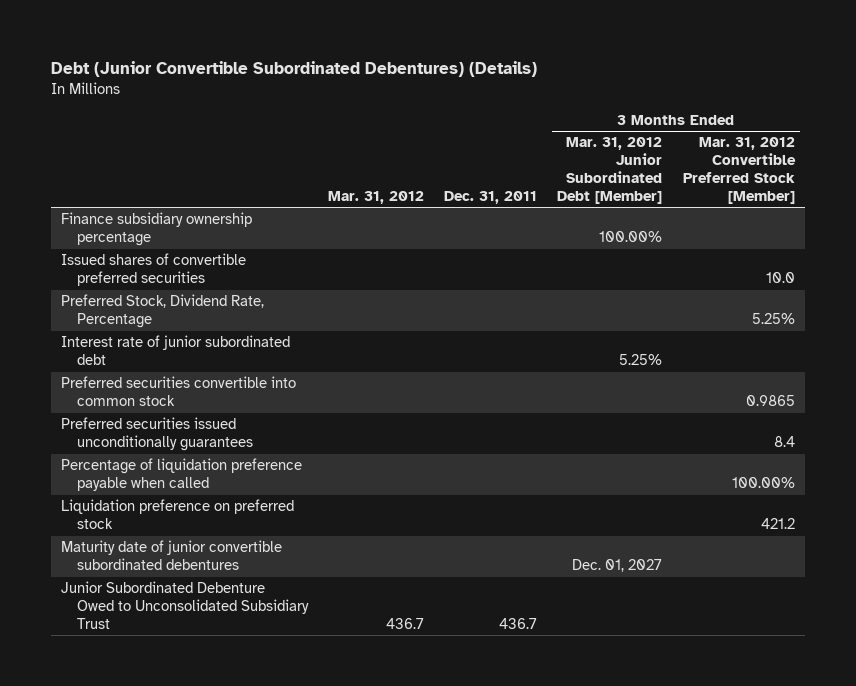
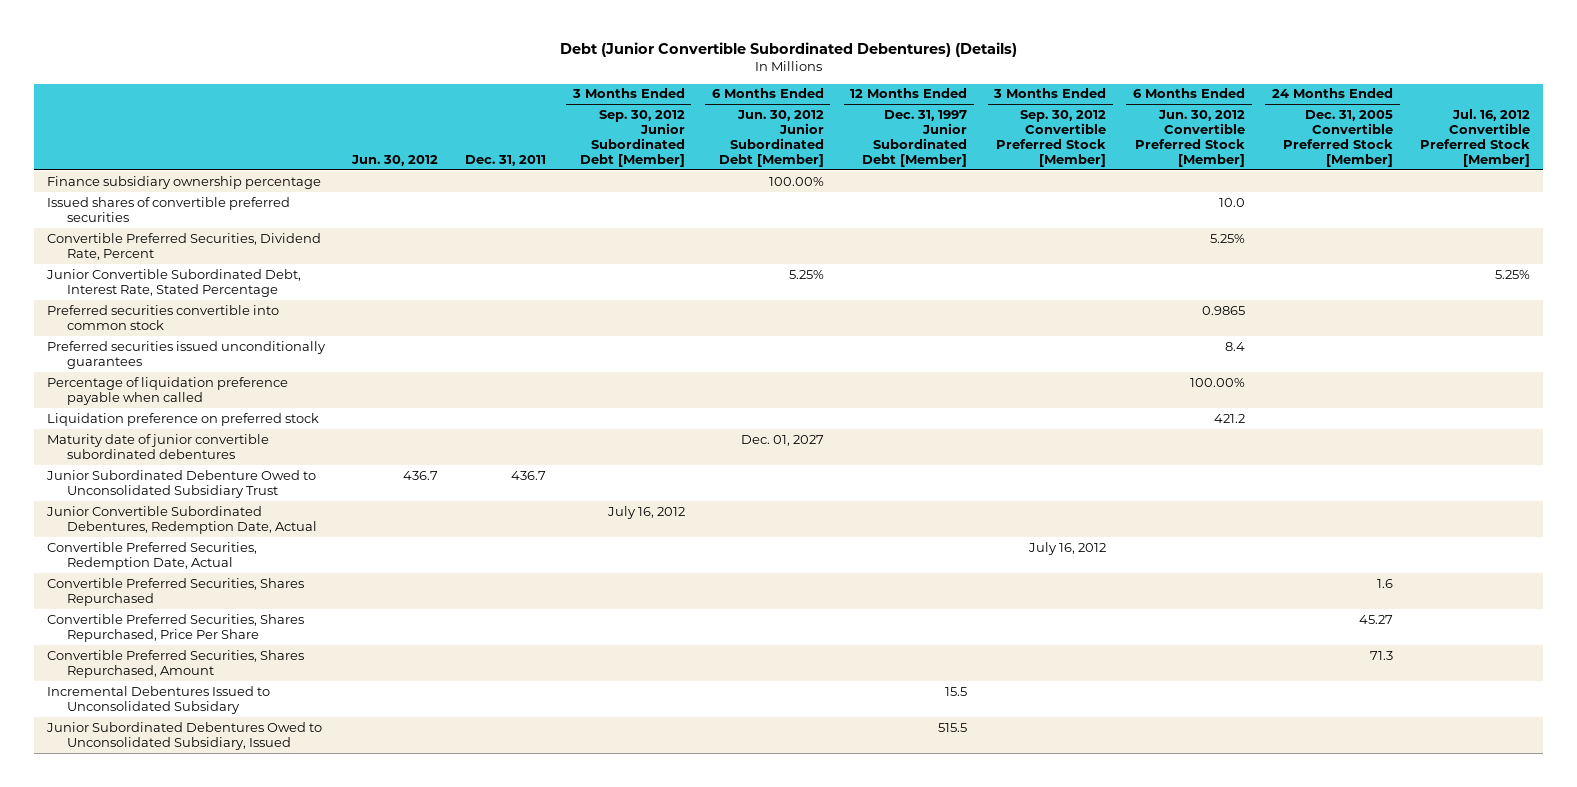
- | Mar. 31, 2012 | Dec. 31, 2011 | 3 Months Ended Mar. 31, 2012 Junior Subordinated Debt [Member] | 3 Months Ended Mar. 31, 2012 Convertible Preferred Stock [Member]
+ | Jun. 30, 2012 | Dec. 31, 2011 | 3 Months Ended Sep. 30, 2012 Junior Subordinated Debt [Member] | 6 Months Ended Jun. 30, 2012 Junior Subordinated Debt [Member] | 12 Months Ended Dec. 31, 1997 Junior Subordinated Debt [Member] | 3 Months Ended Sep. 30, 2012 Convertible Preferred Stock [Member] | 6 Months Ended Jun. 30, 2012 Convertible Preferred Stock [Member] | 24 Months Ended Dec. 31, 2005 Convertible Preferred Stock [Member] | Jul. 16, 2012 Convertible Preferred Stock [Member]
- Preferred Stock, Dividend Rate, Percentage | | | | 5.25%
- Interest rate of junior subordinated debt | | | 5.25% |
+ Convertible Preferred Securities, Dividend Rate, Percent | | | | | | | 5.25% | |
+ Junior Convertible Subordinated Debt, Interest Rate, Stated Percentage | | | | 5.25% | | | | | 5.25%
+ Junior Convertible Subordinated Debentures, Redemption Date, Actual | | | July 16, 2012 | | | | | |
+ Convertible Preferred Securities, Redemption Date, Actual | | | | | | July 16, 2012 | | |
+ Convertible Preferred Securities, Shares Repurchased | | | | | | | | 1.6 |
+ Convertible Preferred Securities, Shares Repurchased, Price Per Share | | | | | | | | 45.27 |
+ Convertible Preferred Securities, Shares Repurchased, Amount | | | | | | | | 71.3 |
+ Incremental Debentures Issued to Unconsolidated Subsidary | | | | | 15.5 | | | |
+ Junior Subordinated Debentures Owed to Unconsolidated Subsidiary, Issued | | | | | 515.5 | | | |

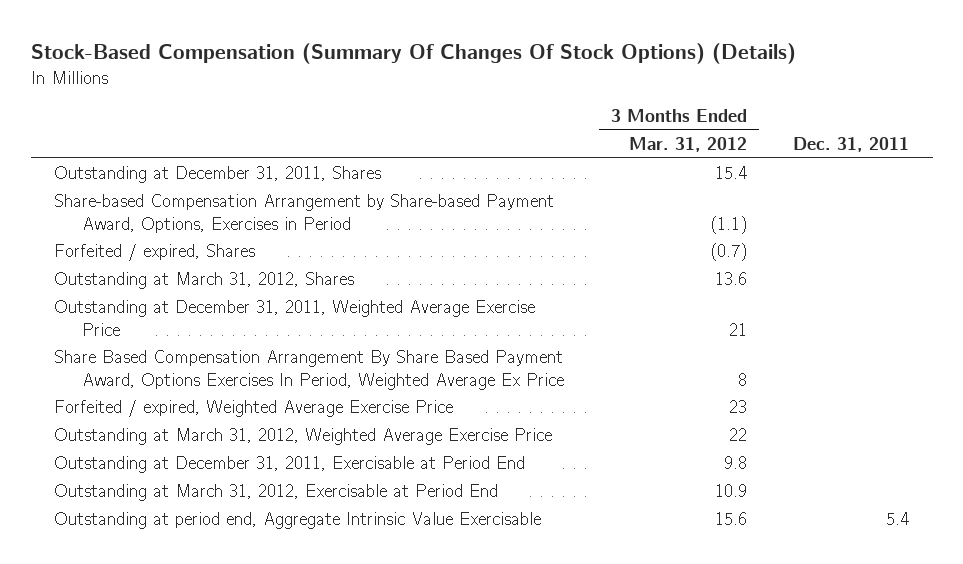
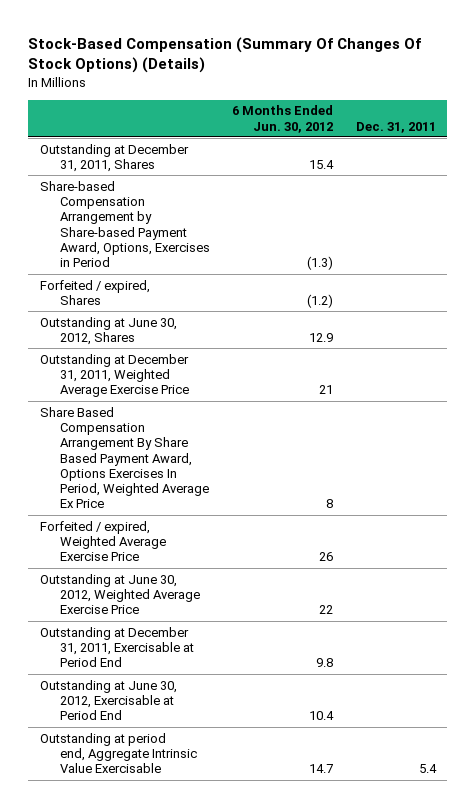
- | 3 Months Ended Mar. 31, 2012 | Dec. 31, 2011
+ | 6 Months Ended Jun. 30, 2012 | Dec. 31, 2011
- Outstanding at March 31, 2012, Shares | 13.6 |
+ Outstanding at June 30, 2012, Shares | 12.9 |
- Outstanding at March 31, 2012, Weighted Average Exercise Price | 22 |
+ Outstanding at June 30, 2012, Weighted Average Exercise Price | 22 |
- Outstanding at March 31, 2012, Exercisable at Period End | 10.9 |
+ Outstanding at June 30, 2012, Exercisable at Period End | 10.4 |

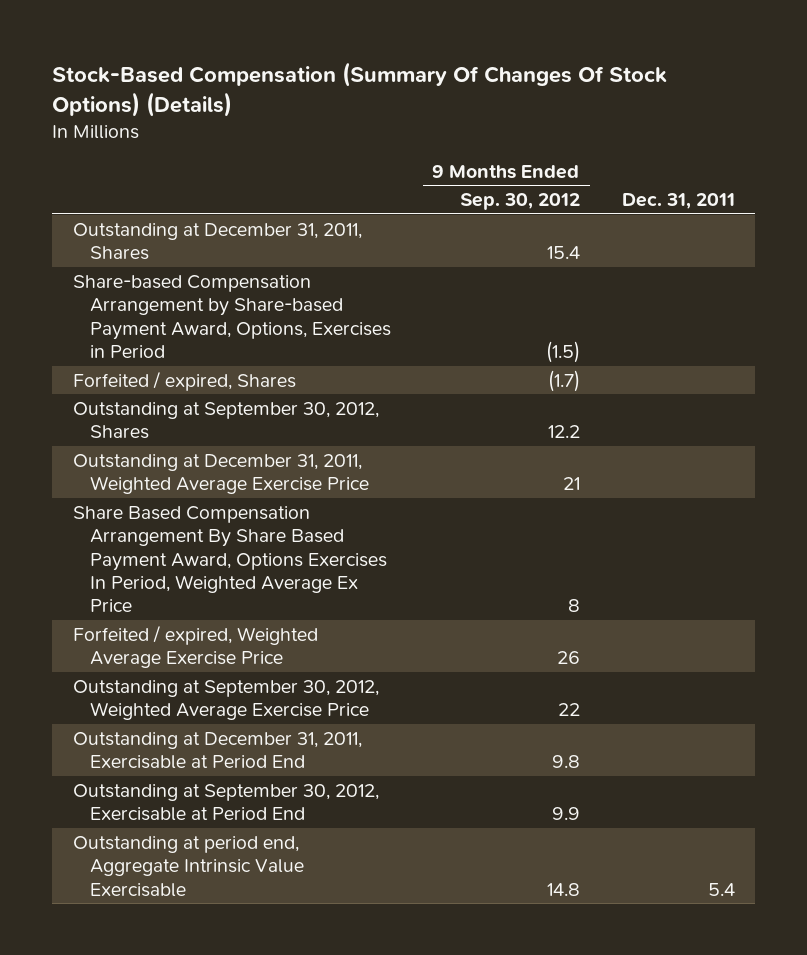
- | 6 Months Ended Jun. 30, 2012 | Dec. 31, 2011
+ | 9 Months Ended Sep. 30, 2012 | Dec. 31, 2011
- Outstanding at June 30, 2012, Shares | 12.9 |
+ Outstanding at September 30, 2012, Shares | 12.2 |
- Outstanding at June 30, 2012, Weighted Average Exercise Price | 22 |
+ Outstanding at September 30, 2012, Weighted Average Exercise Price | 22 |
- Outstanding at June 30, 2012, Exercisable at Period End | 10.4 |
+ Outstanding at September 30, 2012, Exercisable at Period End | 9.9 |

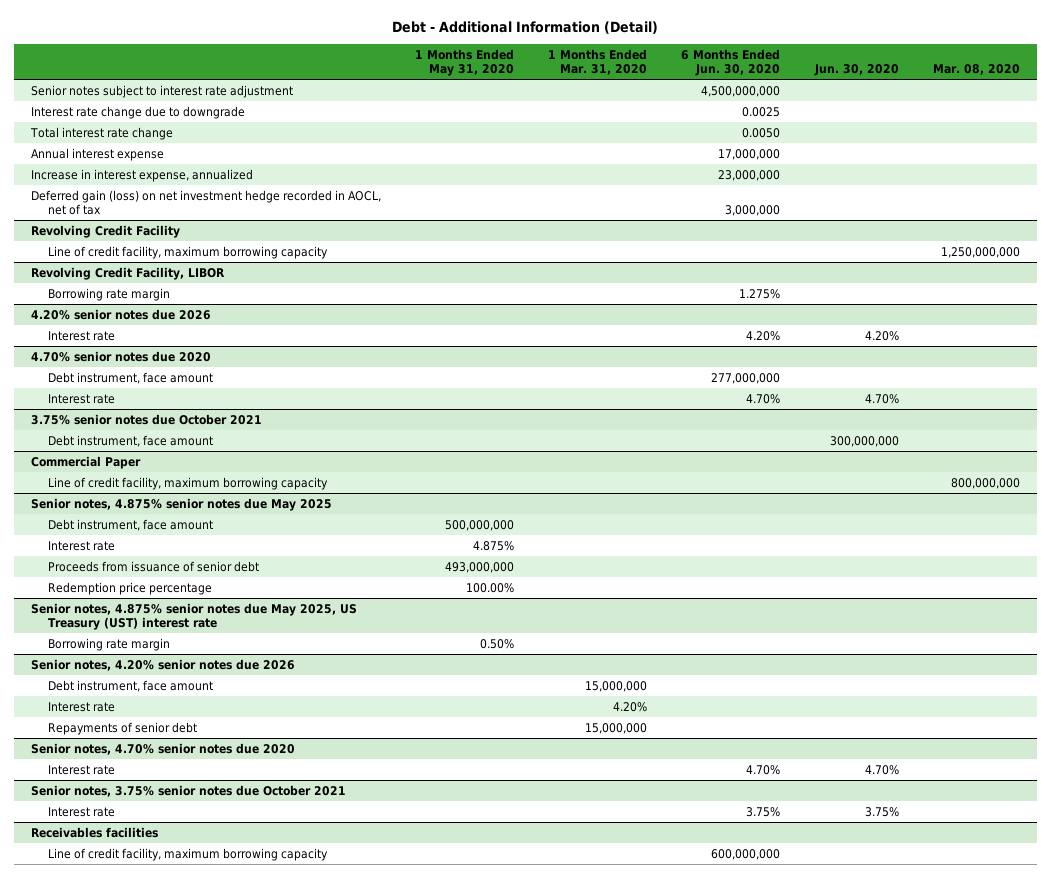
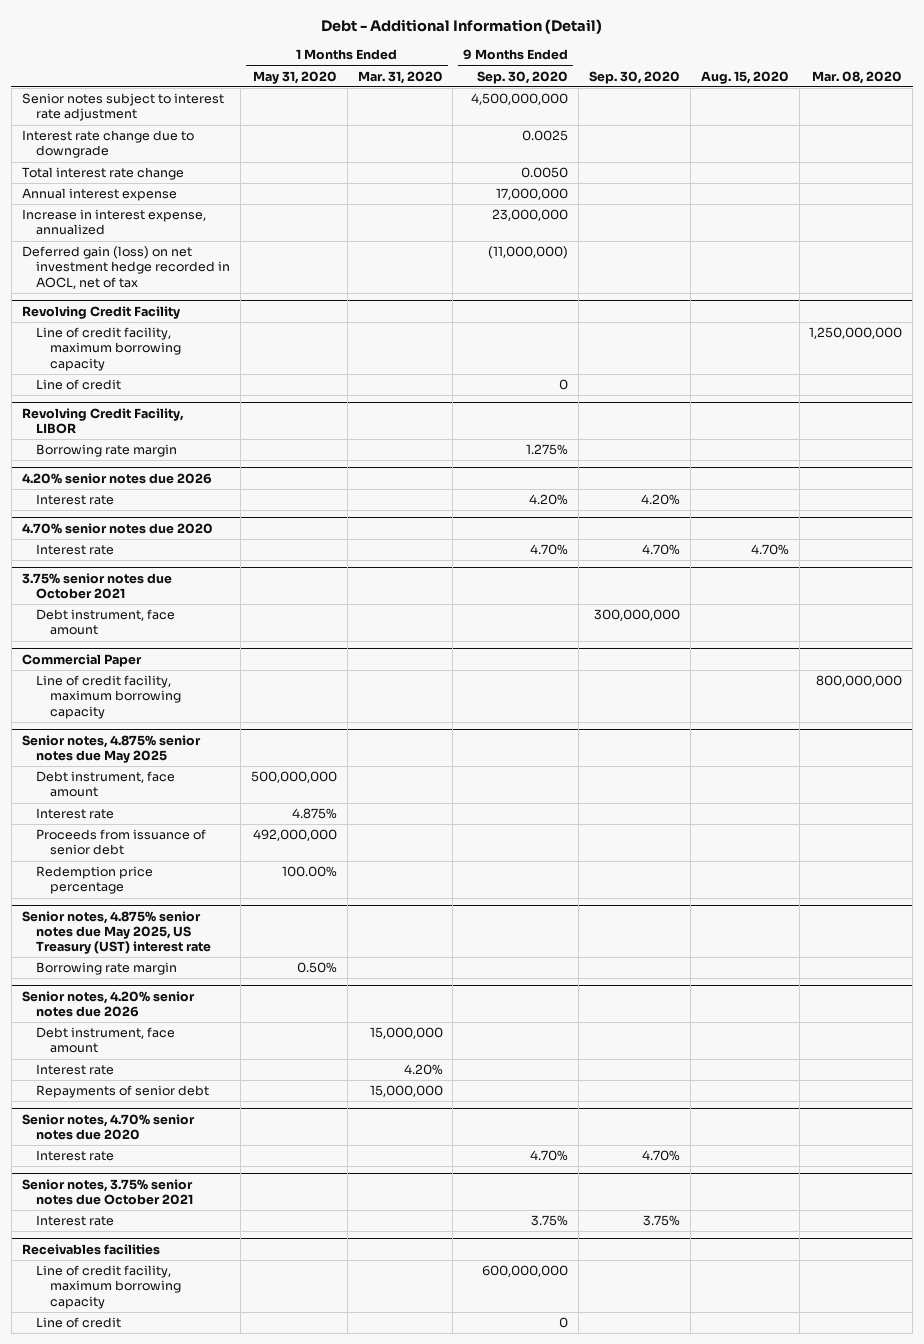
- | 1 Months Ended May 31, 2020 | 1 Months Ended Mar. 31, 2020 | 6 Months Ended Jun. 30, 2020 | Jun. 30, 2020 | Mar. 08, 2020
+ | 1 Months Ended May 31, 2020 | 1 Months Ended Mar. 31, 2020 | 9 Months Ended Sep. 30, 2020 | Sep. 30, 2020 | Aug. 15, 2020 | Mar. 08, 2020
@ Revolving Credit Facility
+ Line of credit | | | 0 | | |
@ 4.70% senior notes due 2020
- Debt instrument, face amount | | | 277,000,000 | |
@ Senior notes, 4.875% senior notes due May 2025
- Proceeds from issuance of senior debt | 493,000,000 | | | |
+ Proceeds from issuance of senior debt | 492,000,000 | | | | |
@ Receivables facilities
+ Line of credit | | | 0 | | |

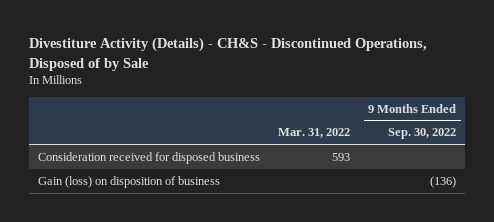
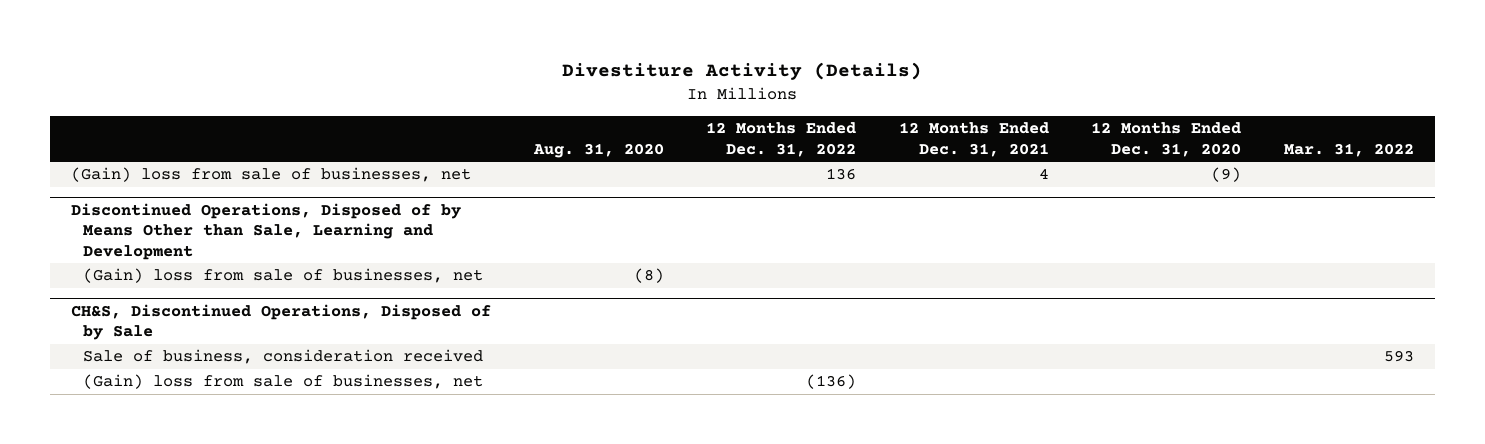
- Divestiture Activity (Details) - CH&S - Discontinued Operations, Disposed of by Sale
+ Divestiture Activity (Details)
- | Mar. 31, 2022 | 9 Months Ended Sep. 30, 2022
+ | Aug. 31, 2020 | 12 Months Ended Dec. 31, 2022 | 12 Months Ended Dec. 31, 2021 | 12 Months Ended Dec. 31, 2020 | Mar. 31, 2022
- Consideration received for disposed business | 593 |
- Gain (loss) on disposition of business | | (136)
+ (Gain) loss from sale of businesses, net | | 136 | 4 | (9) |
+ Discontinued Operations, Disposed of by Means Other than Sale, Learning and Development
+ (Gain) loss from sale of businesses, net | (8) | | | |
+ CH&S, Discontinued Operations, Disposed of by Sale
+ Sale of business, consideration received | | | | | 593
+ (Gain) loss from sale of businesses, net | | (136) | | |

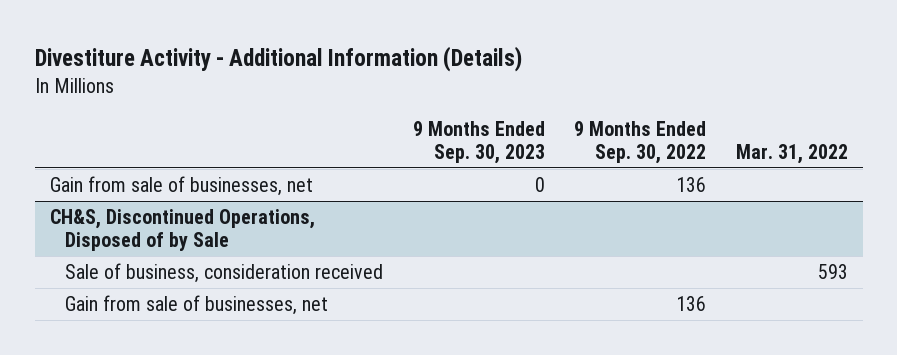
- Divestiture Activity (Details)
+ Divestiture Activity - Additional Information (Details)
- | Aug. 31, 2020 | 12 Months Ended Dec. 31, 2022 | 12 Months Ended Dec. 31, 2021 | 12 Months Ended Dec. 31, 2020 | Mar. 31, 2022
+ | 9 Months Ended Sep. 30, 2023 | 9 Months Ended Sep. 30, 2022 | Mar. 31, 2022
- (Gain) loss from sale of businesses, net | | 136 | 4 | (9) |
- Discontinued Operations, Disposed of by Means Other than Sale, Learning and Development
- (Gain) loss from sale of businesses, net | (8) | | | |
+ Gain from sale of businesses, net | 0 | 136 |
@ CH&S, Discontinued Operations, Disposed of by Sale
- (Gain) loss from sale of businesses, net | | (136) | | |
+ Gain from sale of businesses, net | | 136 |

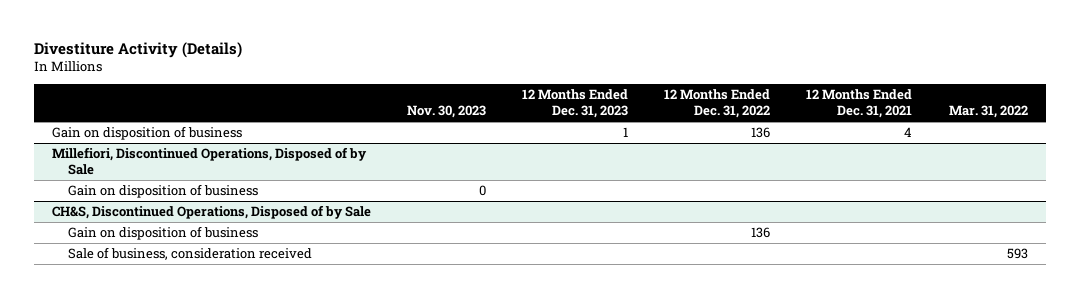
- Divestiture Activity - Additional Information (Details)
+ Divestiture Activity (Details)
- | 9 Months Ended Sep. 30, 2023 | 9 Months Ended Sep. 30, 2022 | Mar. 31, 2022
+ | Nov. 30, 2023 | 12 Months Ended Dec. 31, 2023 | 12 Months Ended Dec. 31, 2022 | 12 Months Ended Dec. 31, 2021 | Mar. 31, 2022
- Gain from sale of businesses, net | 0 | 136 |
+ Gain on disposition of business | | 1 | 136 | 4 |
+ Millefiori, Discontinued Operations, Disposed of by Sale
+ Gain on disposition of business | 0 | | | |
@ CH&S, Discontinued Operations, Disposed of by Sale
+ Gain on disposition of business | | | 136 | |
- Gain from sale of businesses, net | | 136 |

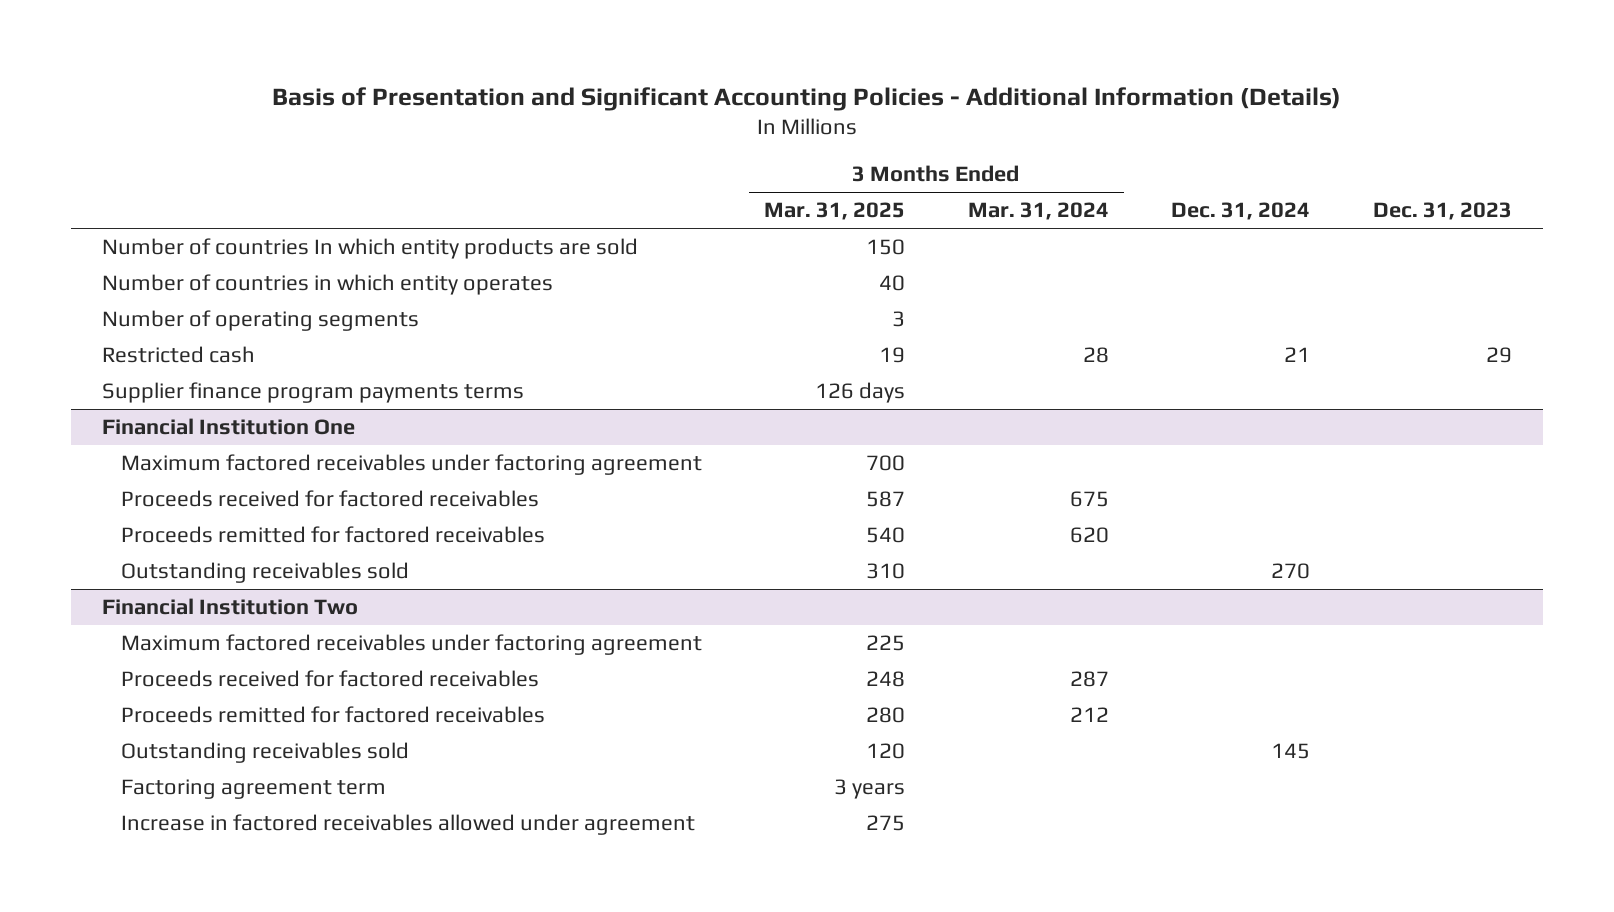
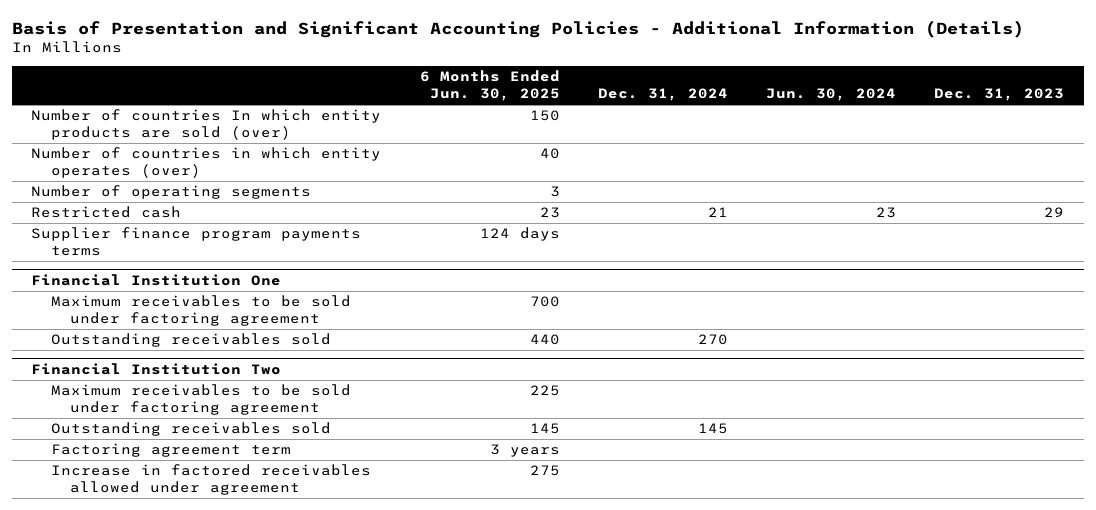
- | 3 Months Ended Mar. 31, 2025 | 3 Months Ended Mar. 31, 2024 | Dec. 31, 2024 | Dec. 31, 2023
+ | 6 Months Ended Jun. 30, 2025 | Dec. 31, 2024 | Jun. 30, 2024 | Dec. 31, 2023
- Number of countries In which entity products are sold | 150 | | |
- Number of countries in which entity operates | 40 | | |
+ Number of countries In which entity products are sold (over) | 150 | | |
+ Number of countries in which entity operates (over) | 40 | | |
@ Financial Institution One
- Maximum factored receivables under factoring agreement | 700 | | |
- Proceeds received for factored receivables | 587 | 675 | |
- Proceeds remitted for factored receivables | 540 | 620 | |
+ Maximum receivables to be sold under factoring agreement | 700 | | |
@ Financial Institution Two
- Maximum factored receivables under factoring agreement | 225 | | |
- Proceeds received for factored receivables | 248 | 287 | |
- Proceeds remitted for factored receivables | 280 | 212 | |
+ Maximum receivables to be sold under factoring agreement | 225 | | |

